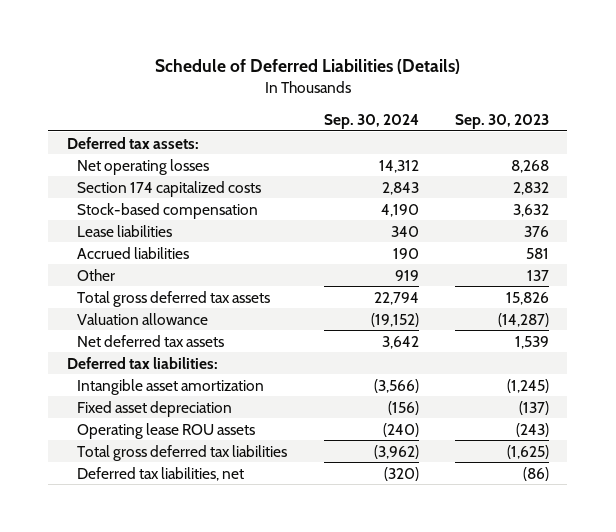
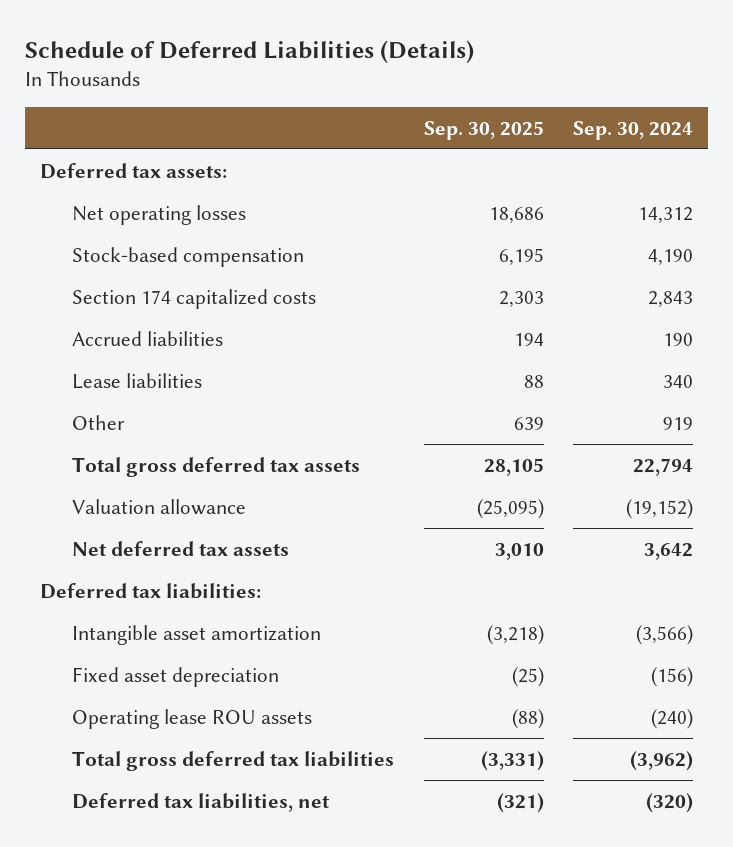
- | Sep. 30, 2024 | Sep. 30, 2023
+ | Sep. 30, 2025 | Sep. 30, 2024
moved down: Section 174 capitalized costs | 2,303 | 2,843
moved down: Lease liabilities | 88 | 340

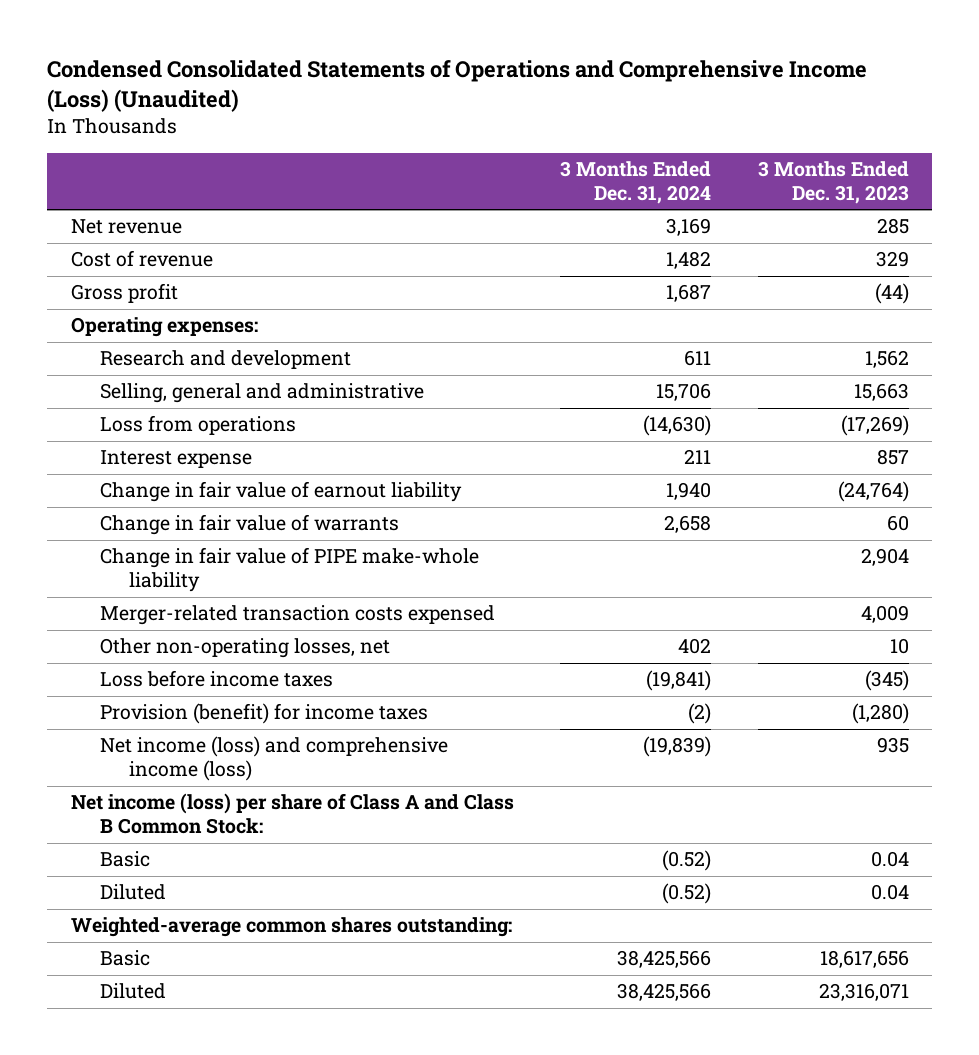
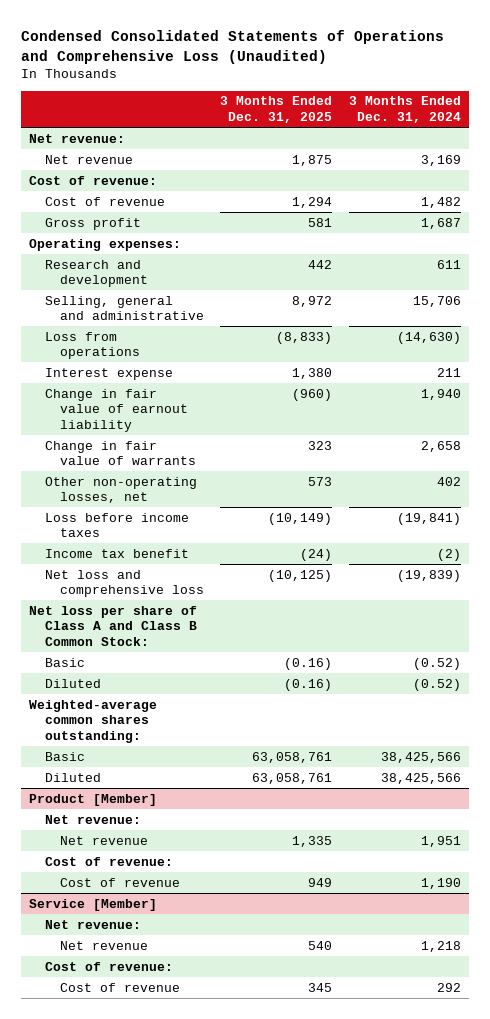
- Condensed Consolidated Statements of Operations and Comprehensive Income (Loss) (Unaudited)
+ Condensed Consolidated Statements of Operations and Comprehensive Loss (Unaudited)
- | 3 Months Ended Dec. 31, 2024 | 3 Months Ended Dec. 31, 2023
+ | 3 Months Ended Dec. 31, 2025 | 3 Months Ended Dec. 31, 2024
+ Net revenue:
+ Cost of revenue:
- Change in fair value of PIPE make-whole liability | | 2,904
- Merger-related transaction costs expensed | | 4,009
- Provision (benefit) for income taxes | (2) | (1,280)
- Net income (loss) and comprehensive income (loss) | (19,839) | 935
- Net income (loss) per share of Class A and Class B Common Stock:
+ Income tax benefit | (24) | (2)
+ Net loss and comprehensive loss | (10,125) | (19,839)
+ Net loss per share of Class A and Class B Common Stock:
+ Product [Member]
+ Net revenue:
+ Net revenue | 1,335 | 1,951
+ Cost of revenue:
+ Cost of revenue | 949 | 1,190
+ Service [Member]
+ Net revenue:
+ Net revenue | 540 | 1,218
+ Cost of revenue:
+ Cost of revenue | 345 | 292

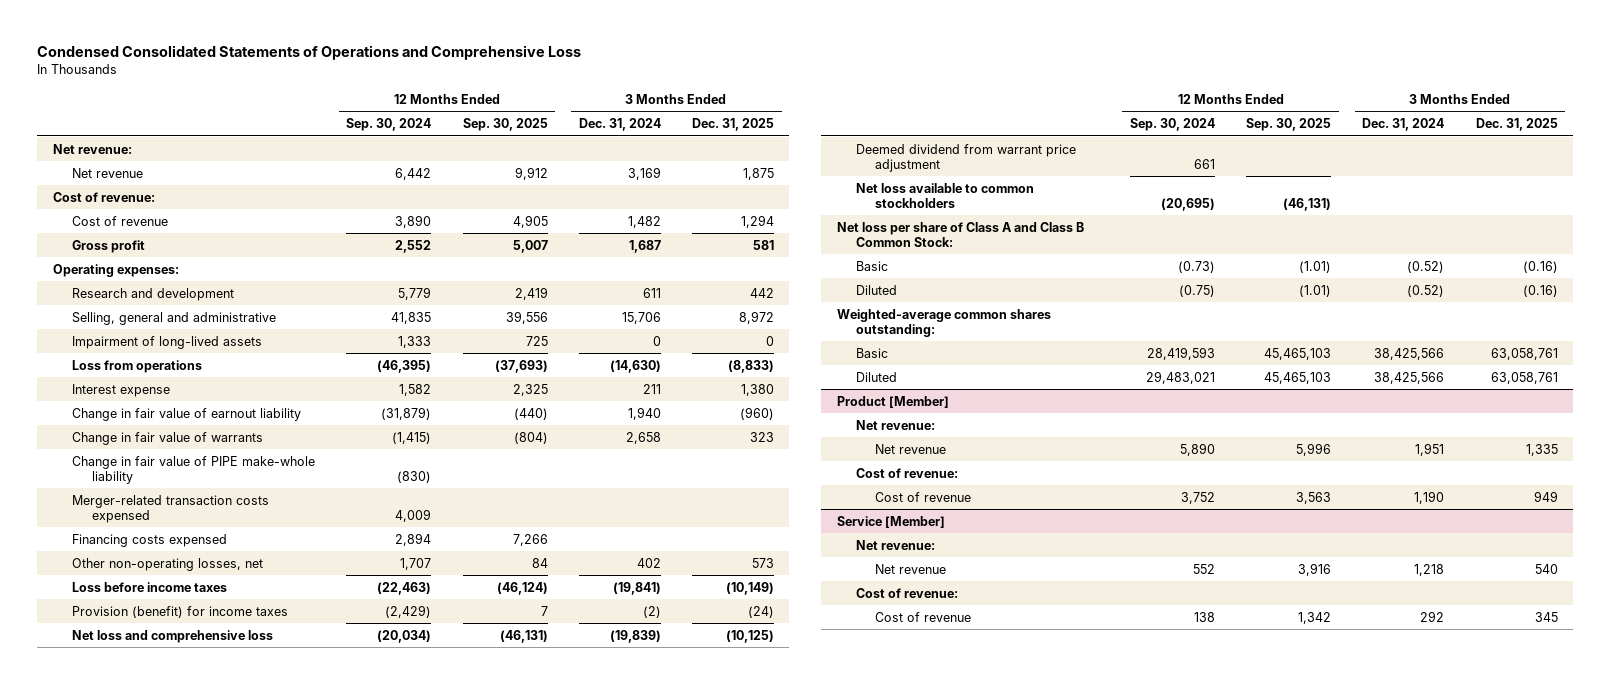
- Condensed Consolidated Statements of Operations and Comprehensive Loss (Unaudited)
+ Condensed Consolidated Statements of Operations and Comprehensive Loss
- | 3 Months Ended Dec. 31, 2025 | 3 Months Ended Dec. 31, 2024
+ | 12 Months Ended Sep. 30, 2024 | 12 Months Ended Sep. 30, 2025 | 3 Months Ended Dec. 31, 2024 | 3 Months Ended Dec. 31, 2025
+ Impairment of long-lived assets | 1,333 | 725 | 0 | 0
+ Change in fair value of PIPE make-whole liability | (830) | | |
+ Merger-related transaction costs expensed | 4,009 | | |
+ Financing costs expensed | 2,894 | 7,266 | |
- Income tax benefit | (24) | (2)
+ Provision (benefit) for income taxes | (2,429) | 7 | (2) | (24)
+ Deemed dividend from warrant price adjustment | 661 | | |
+ Net loss available to common stockholders | (20,695) | (46,131) | |

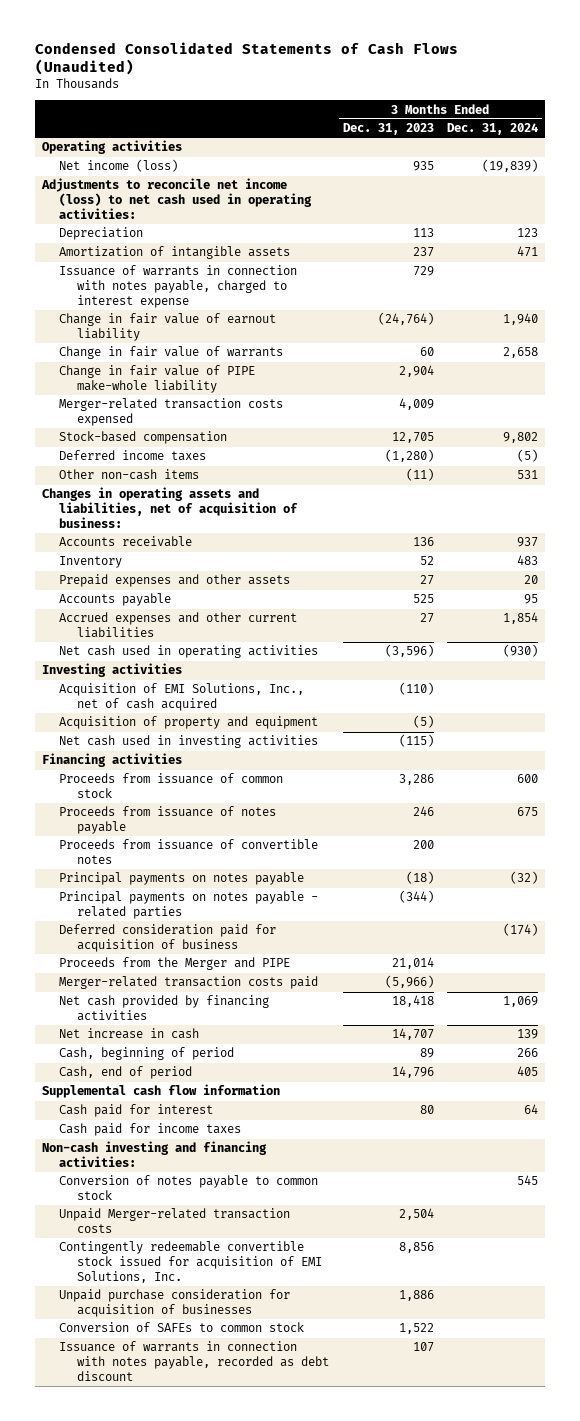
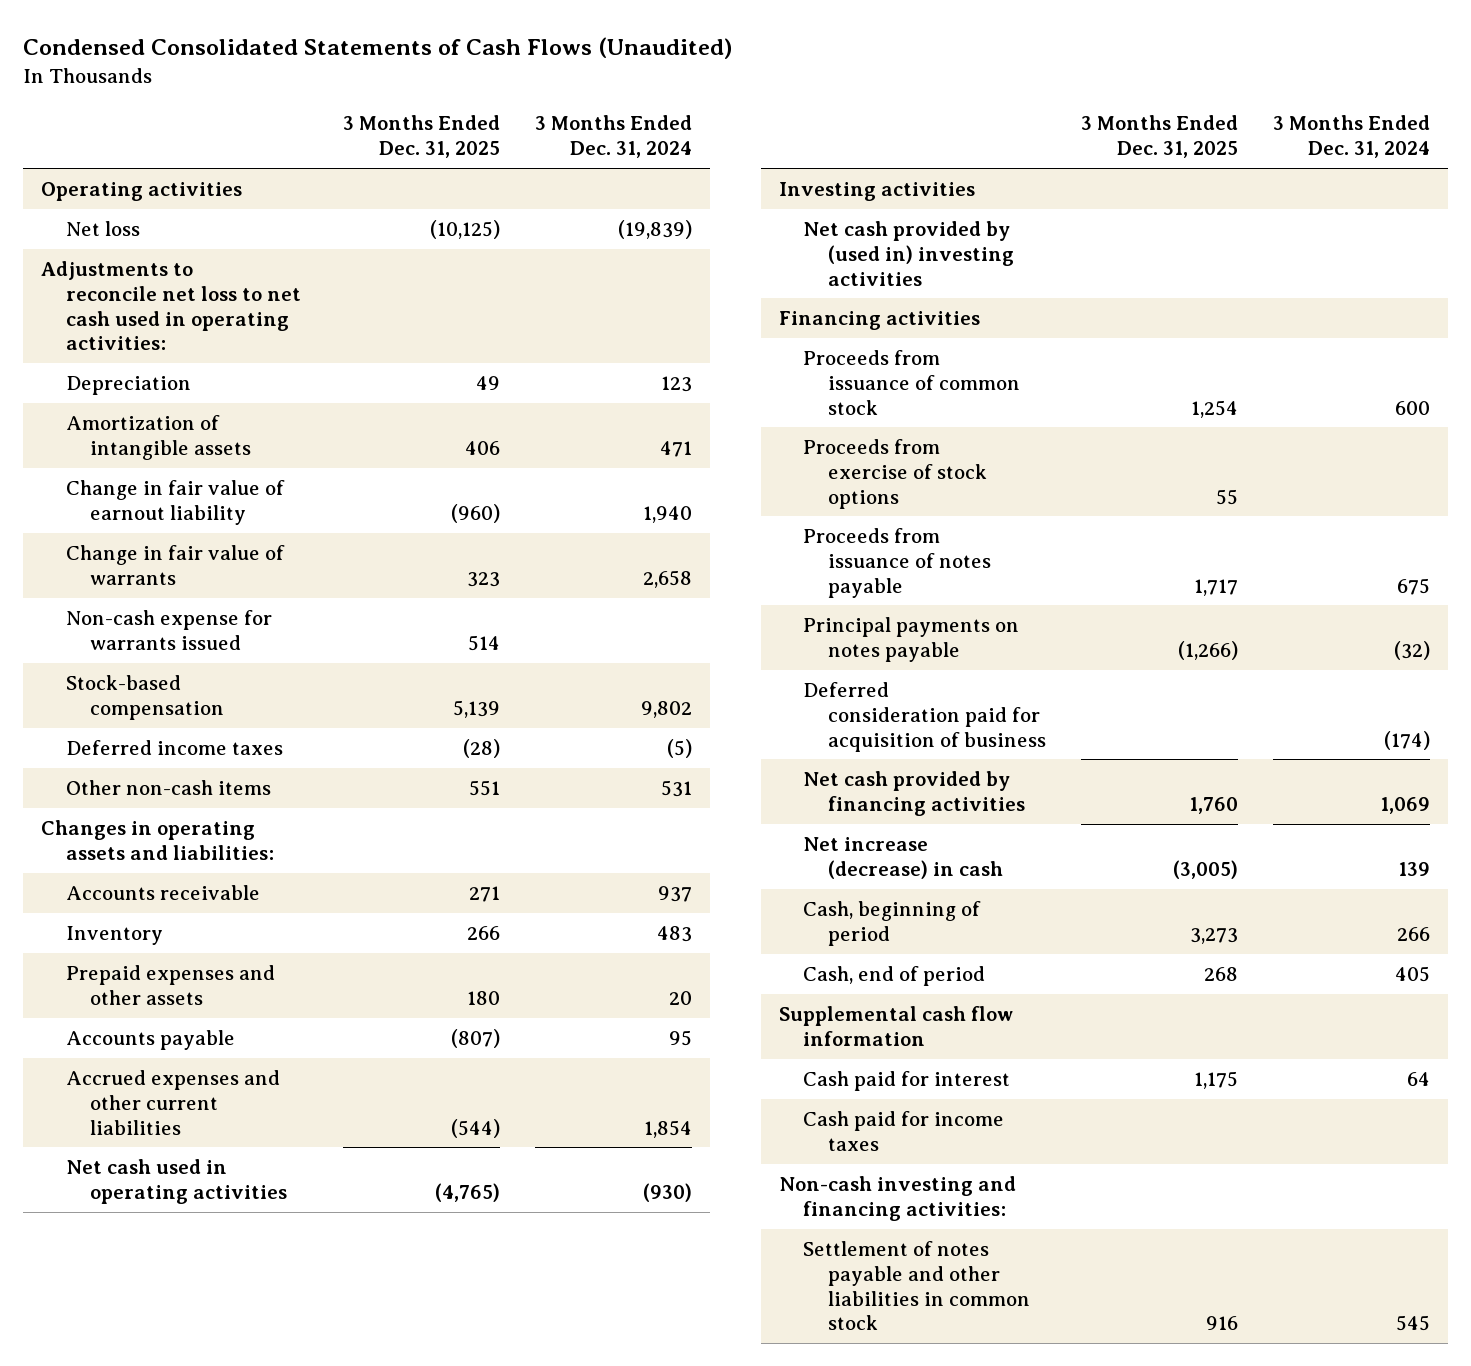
- | 3 Months Ended Dec. 31, 2023 | 3 Months Ended Dec. 31, 2024
+ | 3 Months Ended Dec. 31, 2025 | 3 Months Ended Dec. 31, 2024
- Net income (loss) | 935 | (19,839)
- Adjustments to reconcile net income (loss) to net cash used in operating activities:
+ Net loss | (10,125) | (19,839)
+ Adjustments to reconcile net loss to net cash used in operating activities:
- Issuance of warrants in connection with notes payable, charged to interest expense | 729 |
- Change in fair value of PIPE make-whole liability | 2,904 |
- Merger-related transaction costs expensed | 4,009 |
+ Non-cash expense for warrants issued | 514 |
- Changes in operating assets and liabilities, net of acquisition of business:
+ Changes in operating assets and liabilities:
- Acquisition of EMI Solutions, Inc., net of cash acquired | (110) |
- Acquisition of property and equipment | (5) |
- Net cash used in investing activities | (115) |
+ Net cash provided by (used in) investing activities
+ Proceeds from exercise of stock options | 55 |
- Proceeds from issuance of convertible notes | 200 |
- Principal payments on notes payable - related parties | (344) |
- Proceeds from the Merger and PIPE | 21,014 |
- Merger-related transaction costs paid | (5,966) |
- Net increase in cash | 14,707 | 139
+ Net increase (decrease) in cash | (3,005) | 139
- Conversion of notes payable to common stock | | 545
- Unpaid Merger-related transaction costs | 2,504 |
- Contingently redeemable convertible stock issued for acquisition of EMI Solutions, Inc. | 8,856 |
- Unpaid purchase consideration for acquisition of businesses | 1,886 |
- Conversion of SAFEs to common stock | 1,522 |
- Issuance of warrants in connection with notes payable, recorded as debt discount | 107 |
+ Settlement of notes payable and other liabilities in common stock | 916 | 545

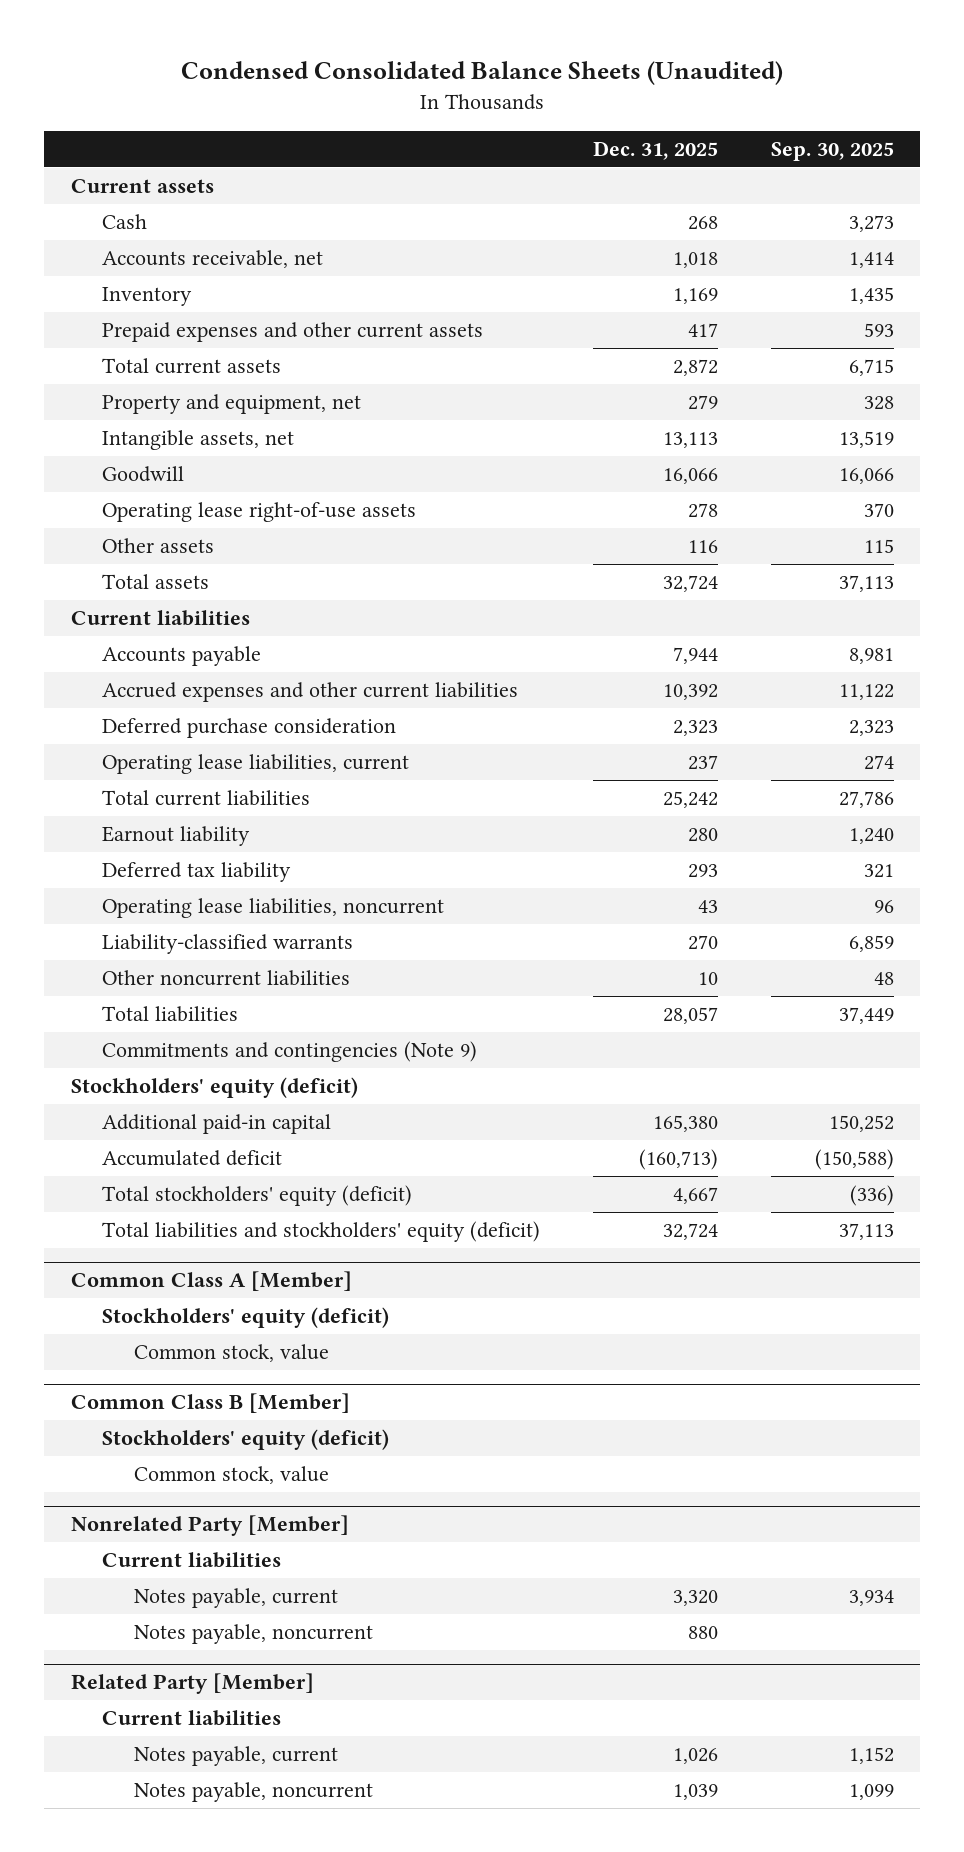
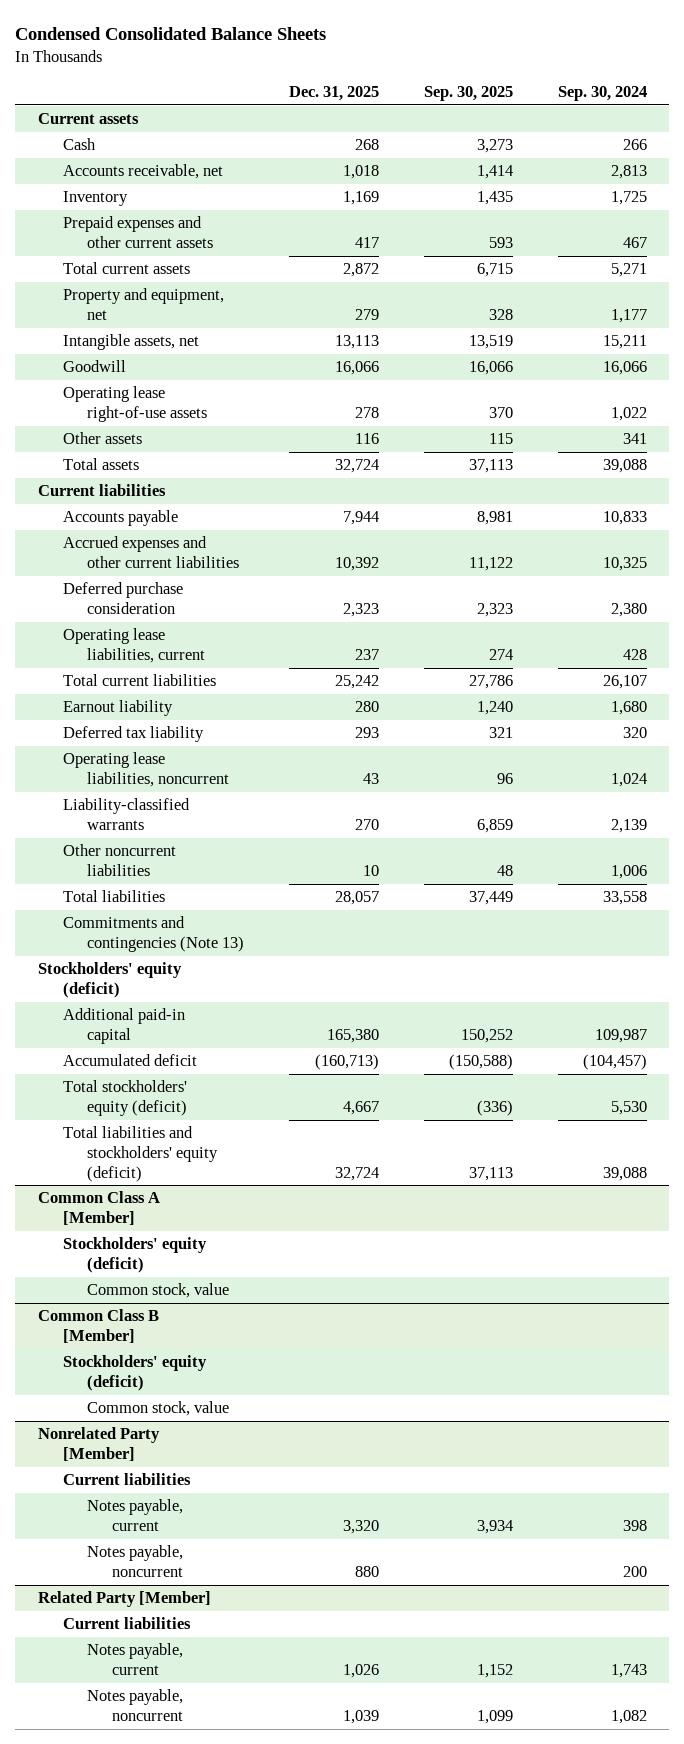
- Condensed Consolidated Balance Sheets (Unaudited)
+ Condensed Consolidated Balance Sheets
- | Dec. 31, 2025 | Sep. 30, 2025
+ | Dec. 31, 2025 | Sep. 30, 2025 | Sep. 30, 2024
- Commitments and contingencies (Note 9)
+ Commitments and contingencies (Note 13)

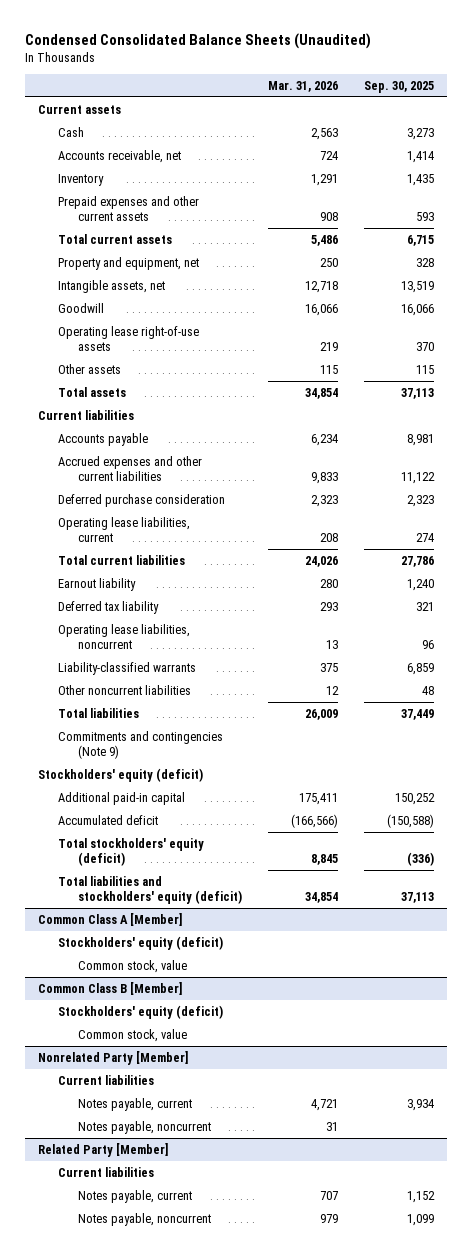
- Condensed Consolidated Balance Sheets
+ Condensed Consolidated Balance Sheets (Unaudited)
- | Dec. 31, 2025 | Sep. 30, 2025 | Sep. 30, 2024
+ | Mar. 31, 2026 | Sep. 30, 2025
- Commitments and contingencies (Note 13)
+ Commitments and contingencies (Note 9)

